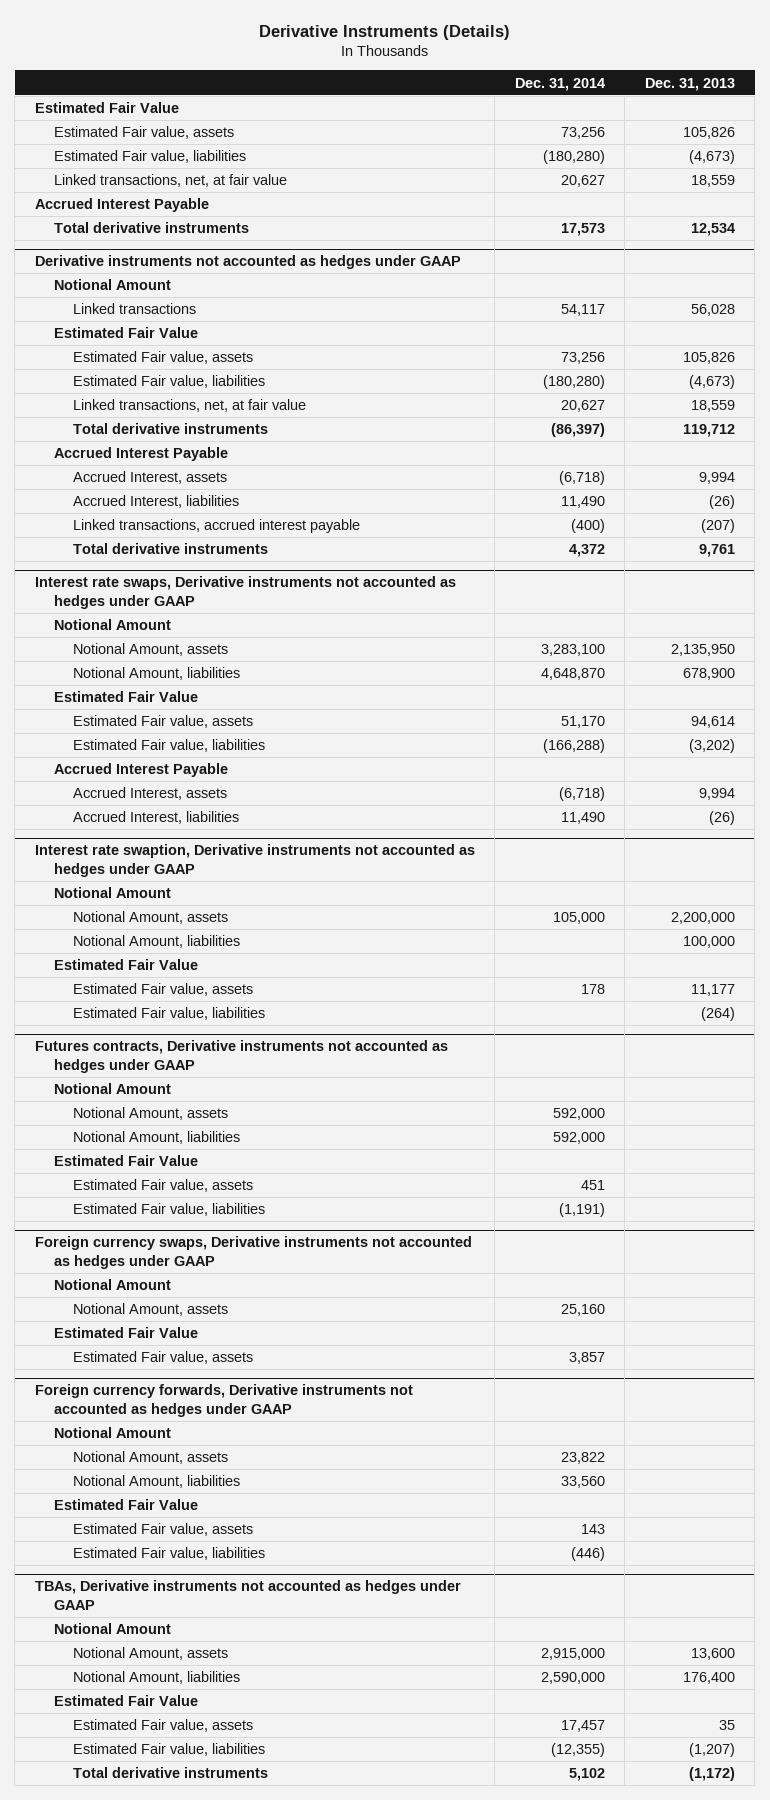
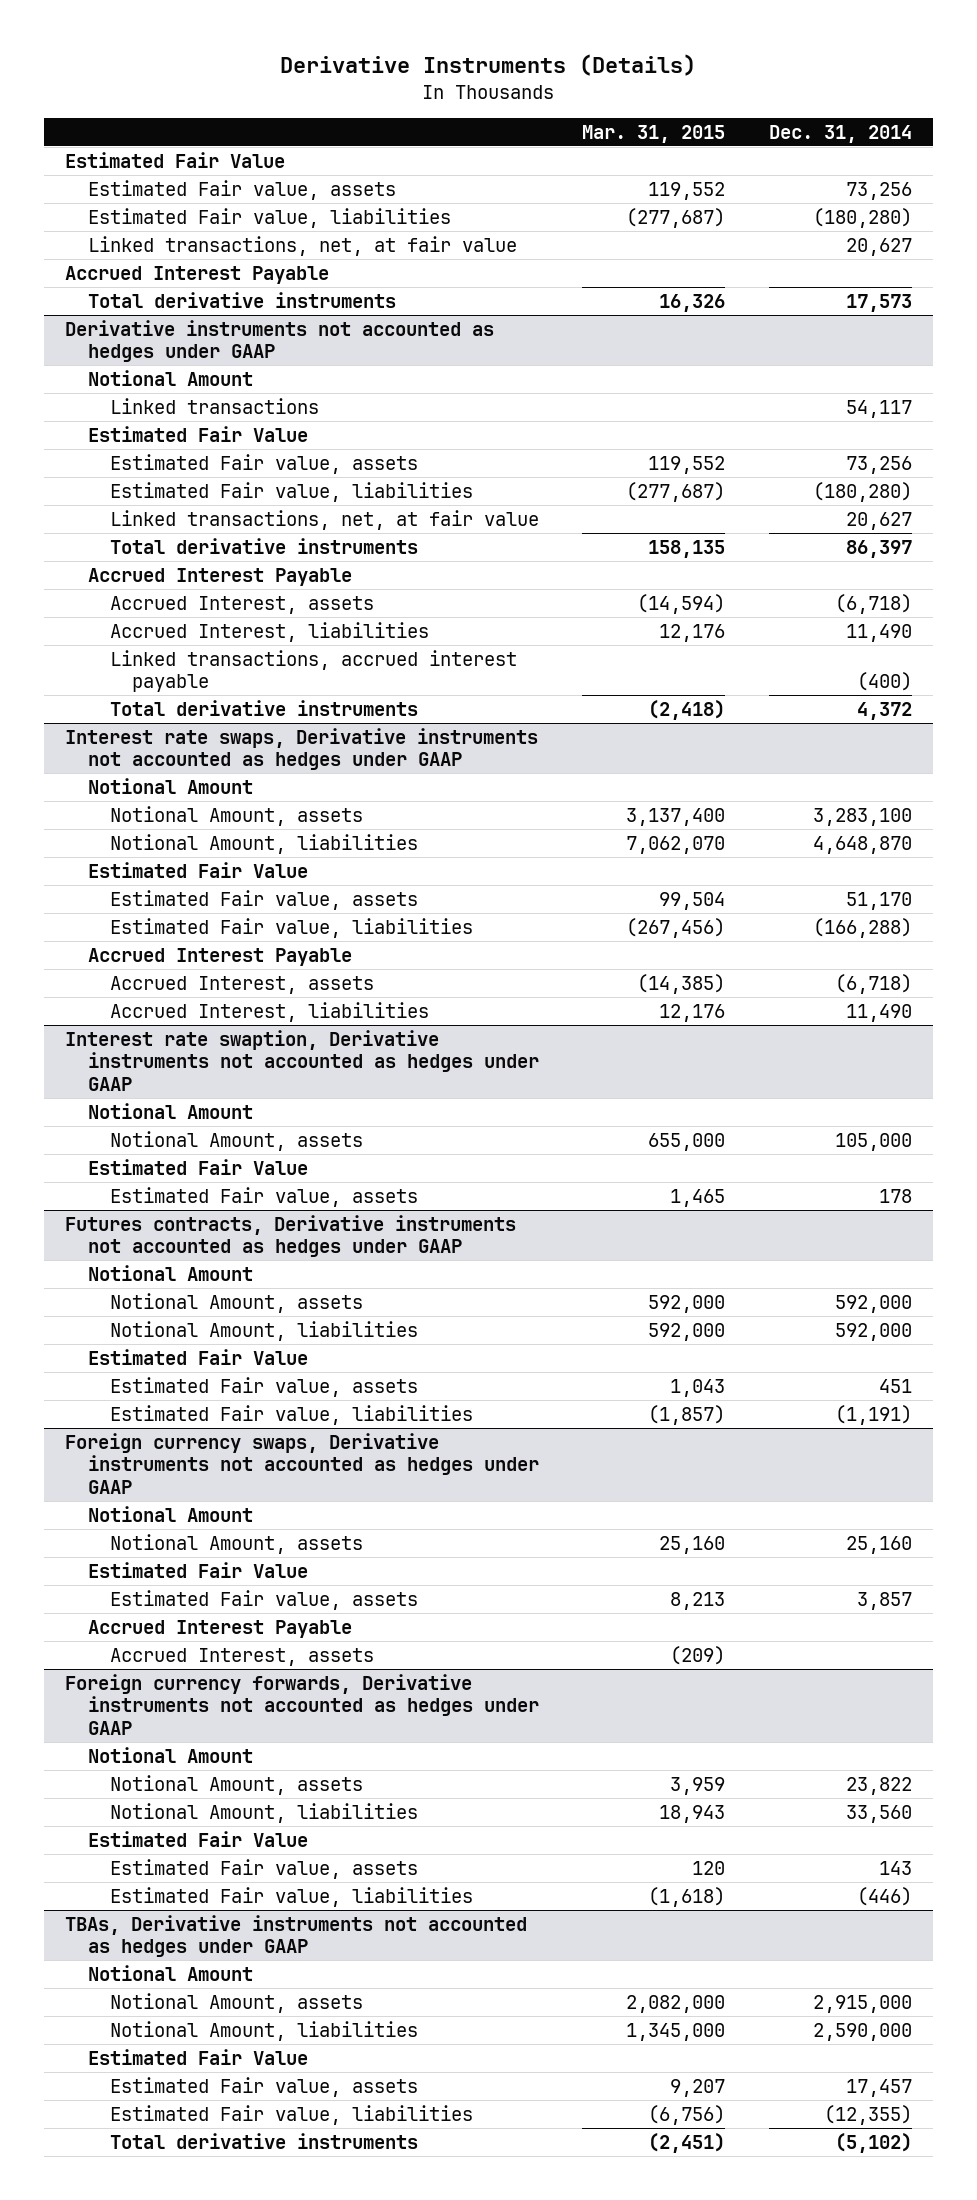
- | Dec. 31, 2014 | Dec. 31, 2013
+ | Mar. 31, 2015 | Dec. 31, 2014
@ Derivative instruments not accounted as hedges under GAAP
- Total derivative instruments | (86,397) | 119,712
+ Total derivative instruments | 158,135 | 86,397
@ Interest rate swaption, Derivative instruments not accounted as hedges under GAAP
- Notional Amount, liabilities | | 100,000
- Estimated Fair value, liabilities | | (264)
@ Foreign currency swaps, Derivative instruments not accounted as hedges under GAAP
+ Accrued Interest Payable
+ Accrued Interest, assets | (209) |
@ TBAs, Derivative instruments not accounted as hedges under GAAP
- Total derivative instruments | 5,102 | (1,172)
+ Total derivative instruments | (2,451) | (5,102)

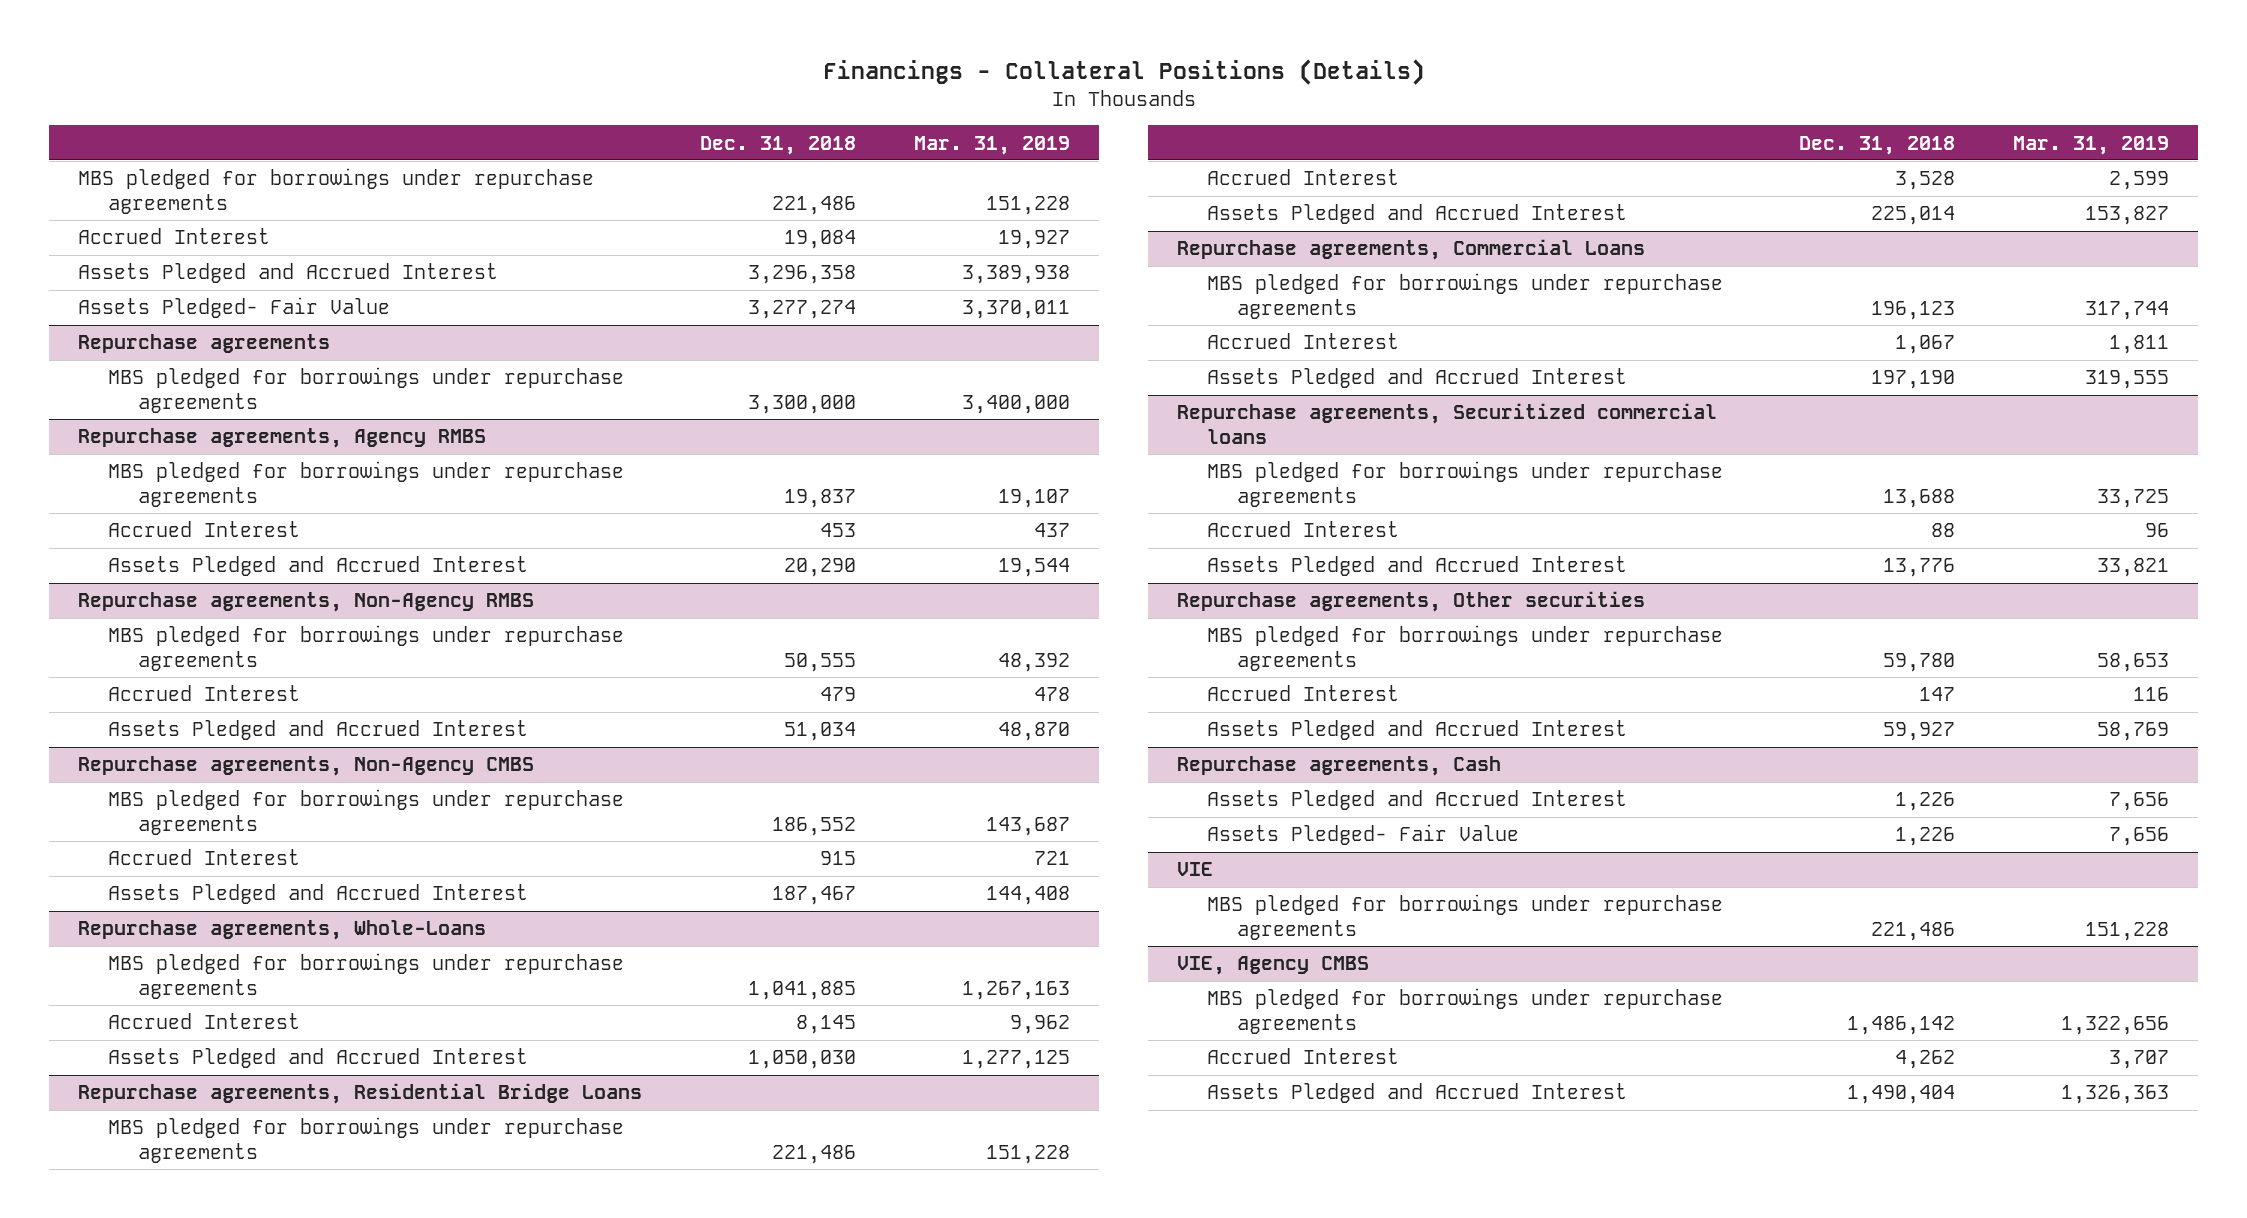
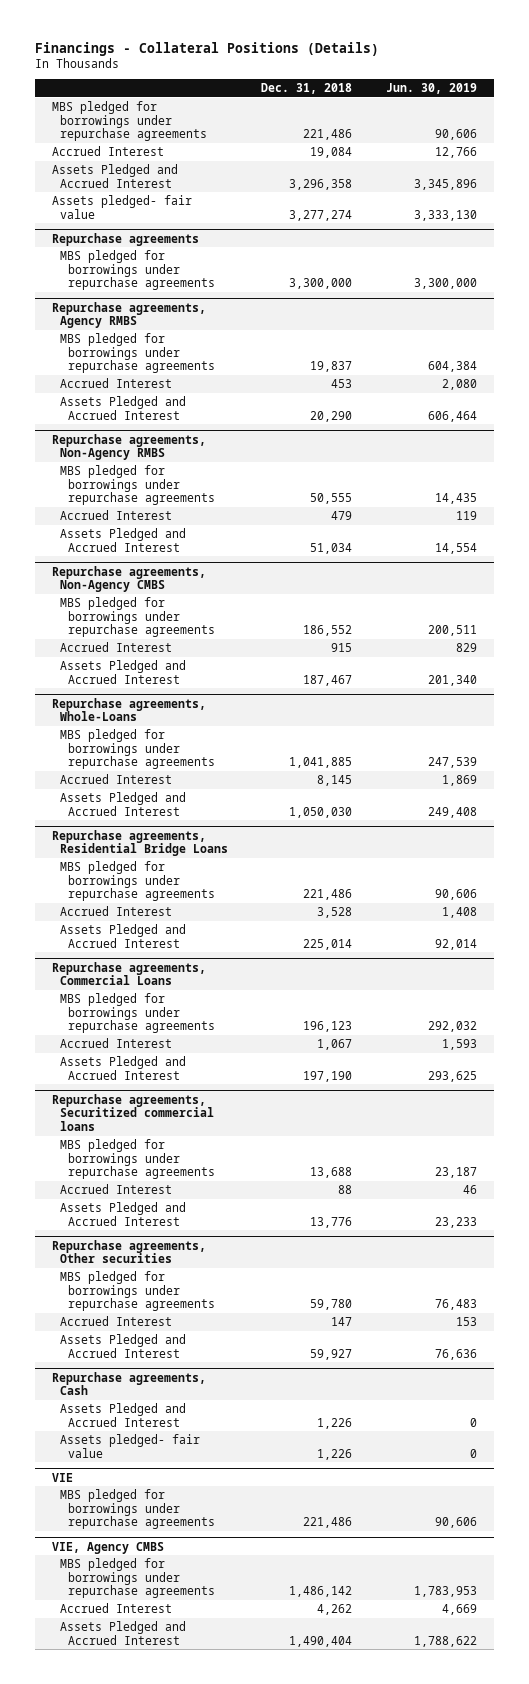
- | Dec. 31, 2018 | Mar. 31, 2019
+ | Dec. 31, 2018 | Jun. 30, 2019
- Assets Pledged- Fair Value | 3,277,274 | 3,370,011
+ Assets pledged- fair value | 3,277,274 | 3,333,130
@ Repurchase agreements, Cash
- Assets Pledged- Fair Value | 1,226 | 7,656
+ Assets pledged- fair value | 1,226 | 0

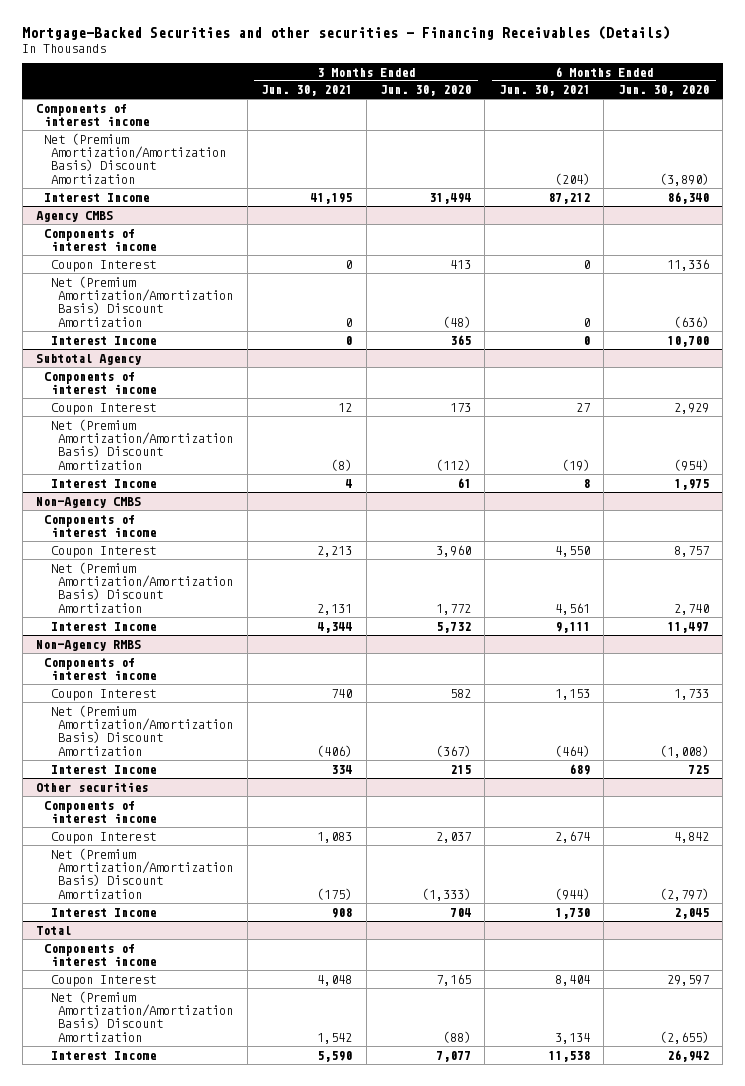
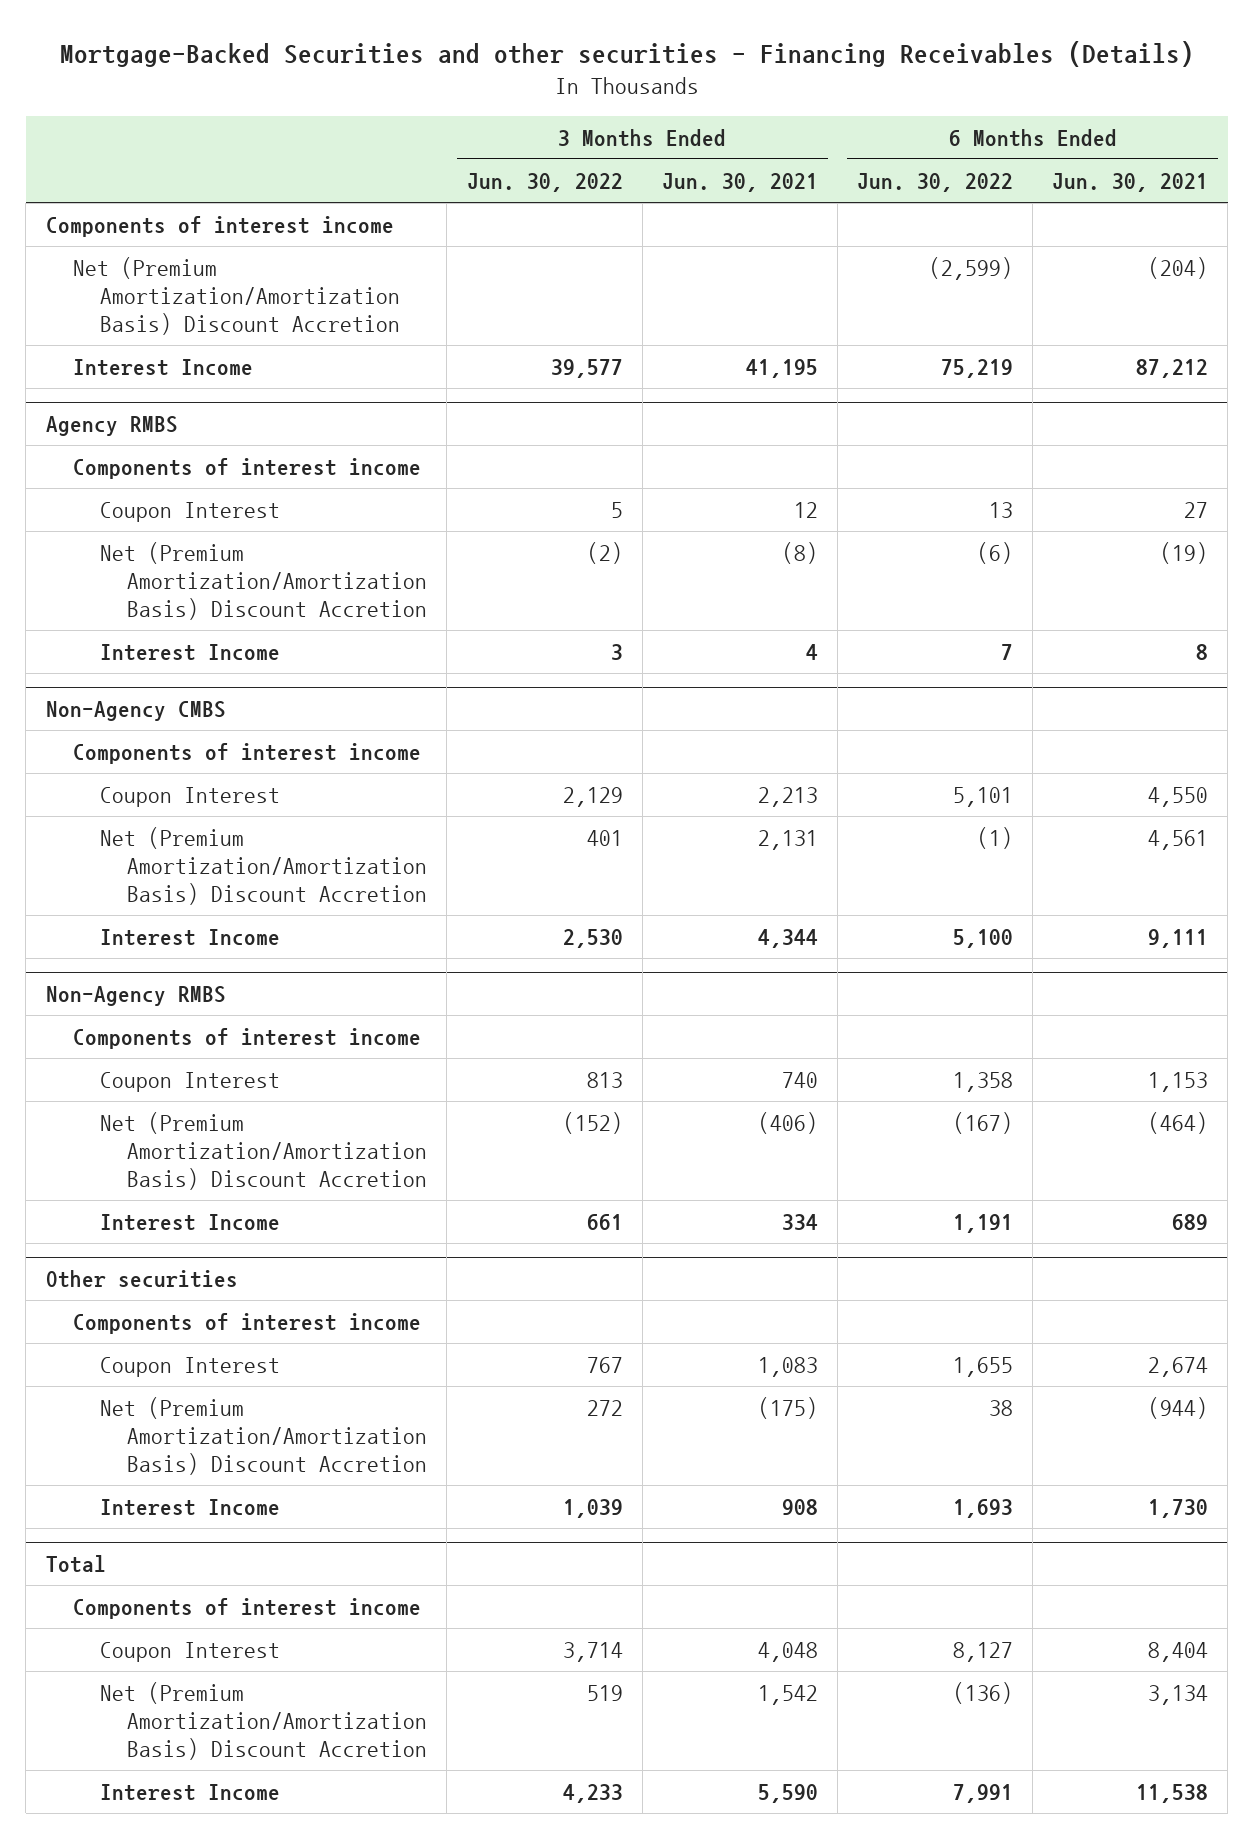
- | 3 Months Ended Jun. 30, 2021 | 3 Months Ended Jun. 30, 2020 | 6 Months Ended Jun. 30, 2021 | 6 Months Ended Jun. 30, 2020
+ | 3 Months Ended Jun. 30, 2022 | 3 Months Ended Jun. 30, 2021 | 6 Months Ended Jun. 30, 2022 | 6 Months Ended Jun. 30, 2021
- Net (Premium Amortization/Amortization Basis) Discount Amortization | | | (204) | (3,890)
+ Net (Premium Amortization/Amortization Basis) Discount Accretion | | | (2,599) | (204)
- Agency CMBS
- Components of interest income
- Coupon Interest | 0 | 413 | 0 | 11,336
- Net (Premium Amortization/Amortization Basis) Discount Amortization | 0 | (48) | 0 | (636)
- Interest Income | 0 | 365 | 0 | 10,700
- Subtotal Agency
+ Agency RMBS
- Net (Premium Amortization/Amortization Basis) Discount Amortization | (8) | (112) | (19) | (954)
+ Net (Premium Amortization/Amortization Basis) Discount Accretion | (2) | (8) | (6) | (19)
@ Non-Agency CMBS
- Net (Premium Amortization/Amortization Basis) Discount Amortization | 2,131 | 1,772 | 4,561 | 2,740
+ Net (Premium Amortization/Amortization Basis) Discount Accretion | 401 | 2,131 | (1) | 4,561
@ Non-Agency RMBS
- Net (Premium Amortization/Amortization Basis) Discount Amortization | (406) | (367) | (464) | (1,008)
+ Net (Premium Amortization/Amortization Basis) Discount Accretion | (152) | (406) | (167) | (464)
@ Other securities
- Net (Premium Amortization/Amortization Basis) Discount Amortization | (175) | (1,333) | (944) | (2,797)
+ Net (Premium Amortization/Amortization Basis) Discount Accretion | 272 | (175) | 38 | (944)
@ Total
- Net (Premium Amortization/Amortization Basis) Discount Amortization | 1,542 | (88) | 3,134 | (2,655)
+ Net (Premium Amortization/Amortization Basis) Discount Accretion | 519 | 1,542 | (136) | 3,134

